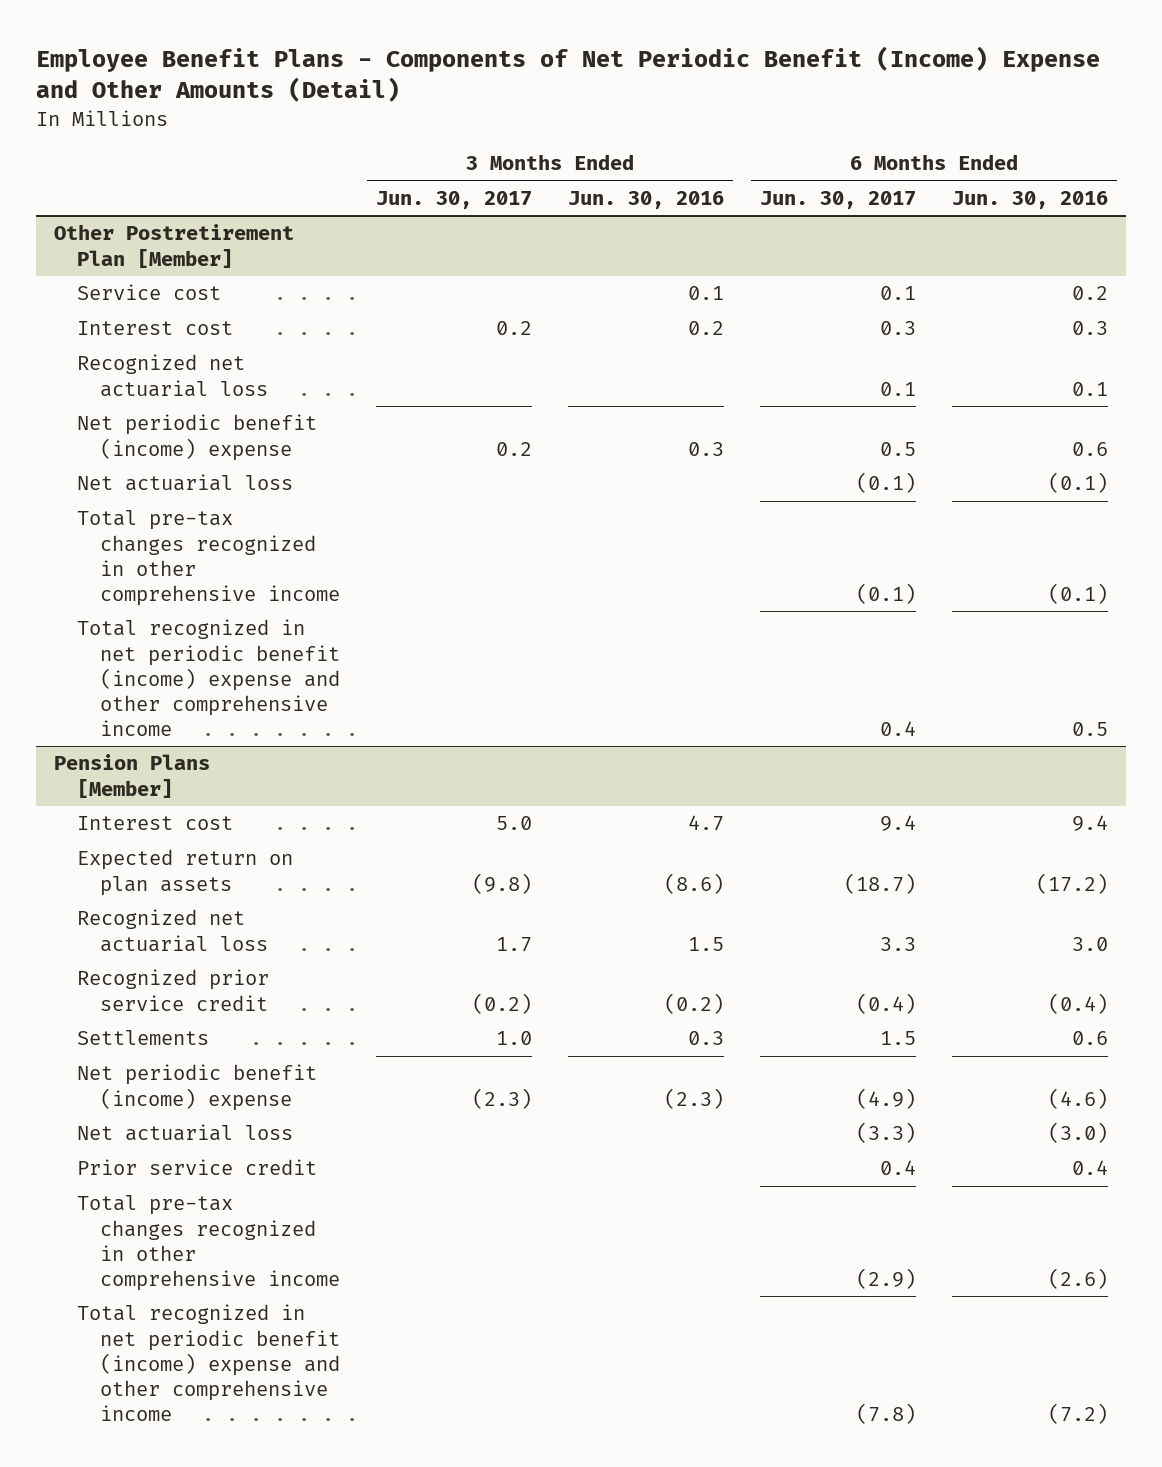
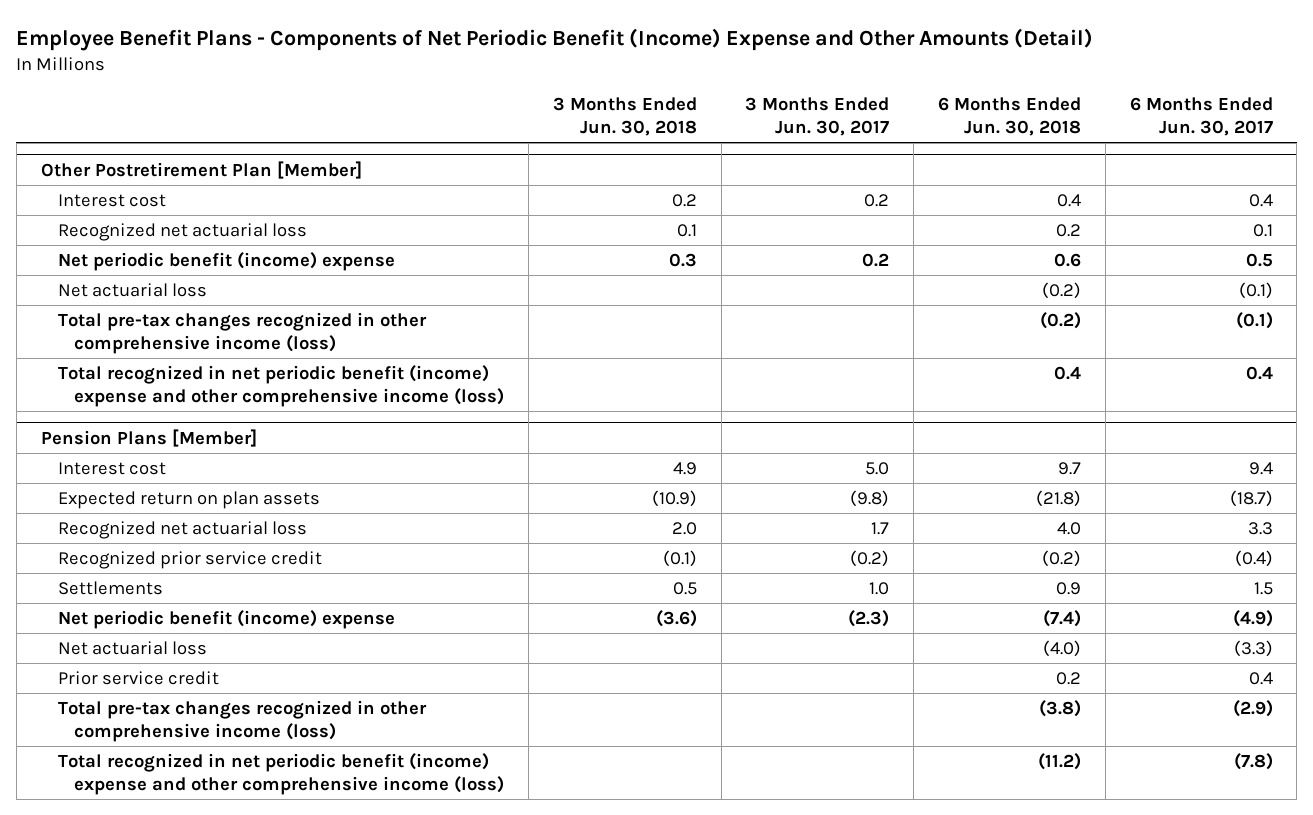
- | 3 Months Ended Jun. 30, 2017 | 3 Months Ended Jun. 30, 2016 | 6 Months Ended Jun. 30, 2017 | 6 Months Ended Jun. 30, 2016
+ | 3 Months Ended Jun. 30, 2018 | 3 Months Ended Jun. 30, 2017 | 6 Months Ended Jun. 30, 2018 | 6 Months Ended Jun. 30, 2017
@ Other Postretirement Plan [Member]
- Service cost | | 0.1 | 0.1 | 0.2
- Interest cost | 0.2 | 0.2 | 0.3 | 0.3
+ Interest cost | 0.2 | 0.2 | 0.4 | 0.4
- Total pre-tax changes recognized in other comprehensive income | | | (0.1) | (0.1)
- Total recognized in net periodic benefit (income) expense and other comprehensive income | | | 0.4 | 0.5
+ Total pre-tax changes recognized in other comprehensive income (loss) | | | (0.2) | (0.1)
+ Total recognized in net periodic benefit (income) expense and other comprehensive income (loss) | | | 0.4 | 0.4
@ Pension Plans [Member]
- Total pre-tax changes recognized in other comprehensive income | | | (2.9) | (2.6)
- Total recognized in net periodic benefit (income) expense and other comprehensive income | | | (7.8) | (7.2)
+ Total pre-tax changes recognized in other comprehensive income (loss) | | | (3.8) | (2.9)
+ Total recognized in net periodic benefit (income) expense and other comprehensive income (loss) | | | (11.2) | (7.8)

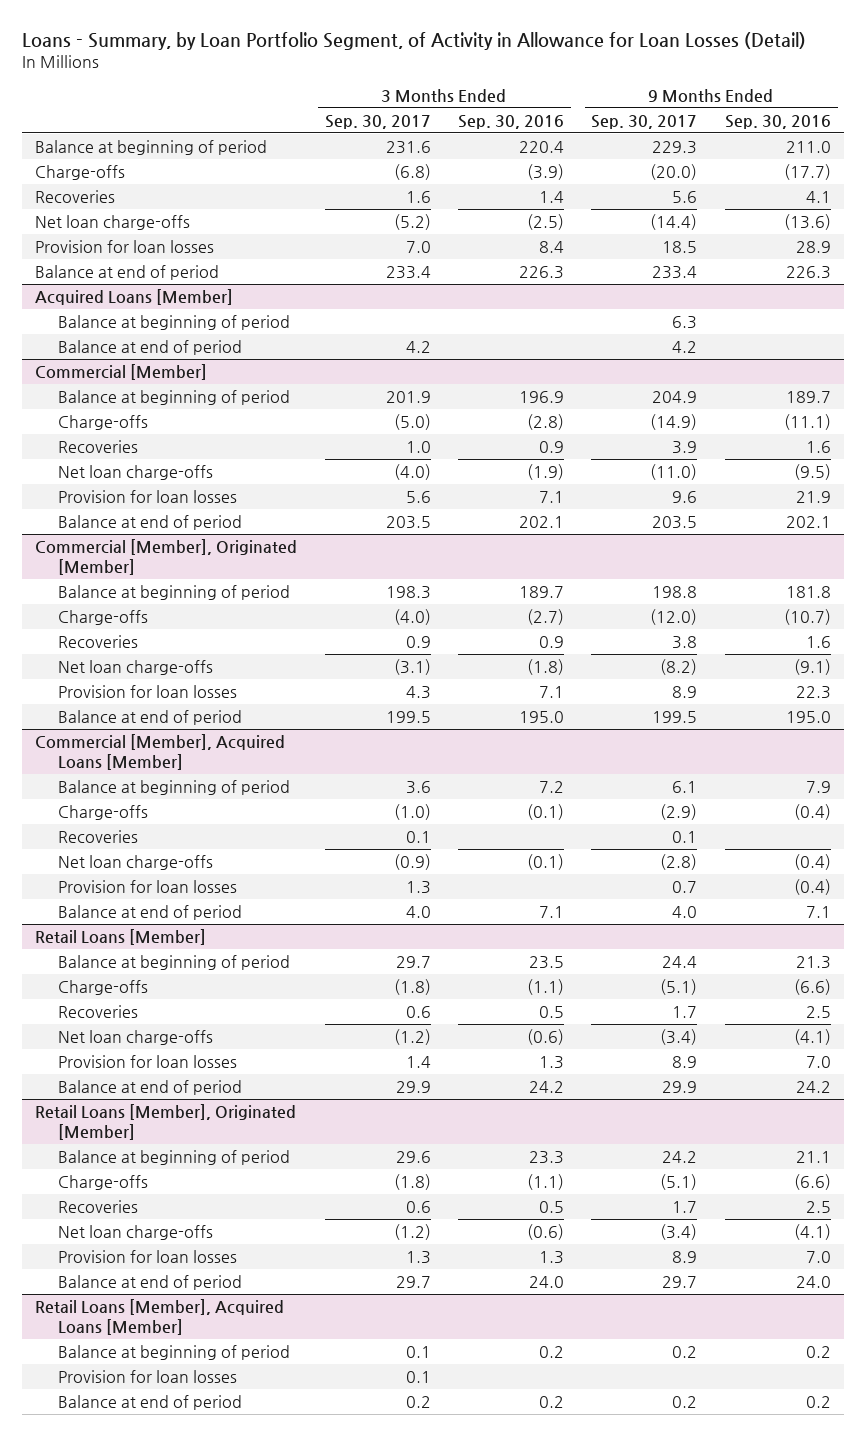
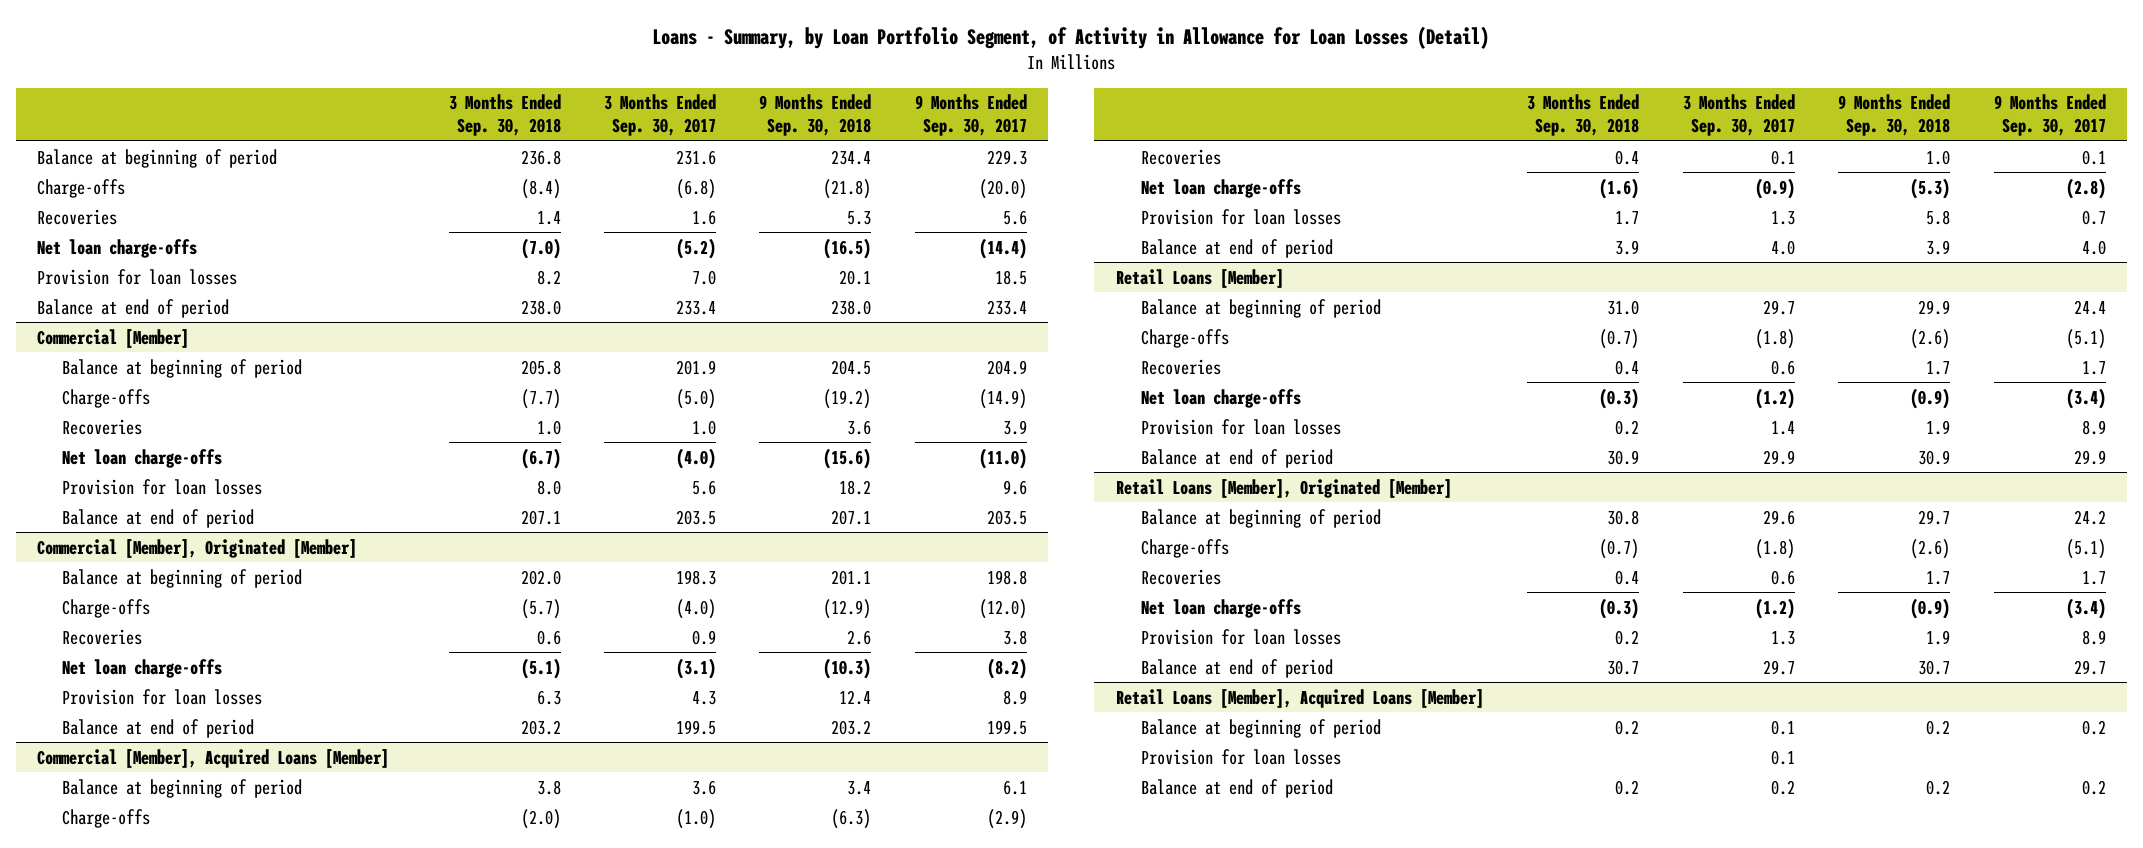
- | 3 Months Ended Sep. 30, 2017 | 3 Months Ended Sep. 30, 2016 | 9 Months Ended Sep. 30, 2017 | 9 Months Ended Sep. 30, 2016
+ | 3 Months Ended Sep. 30, 2018 | 3 Months Ended Sep. 30, 2017 | 9 Months Ended Sep. 30, 2018 | 9 Months Ended Sep. 30, 2017
- Acquired Loans [Member]
- Balance at beginning of period | | | 6.3 |
- Balance at end of period | 4.2 | | 4.2 |

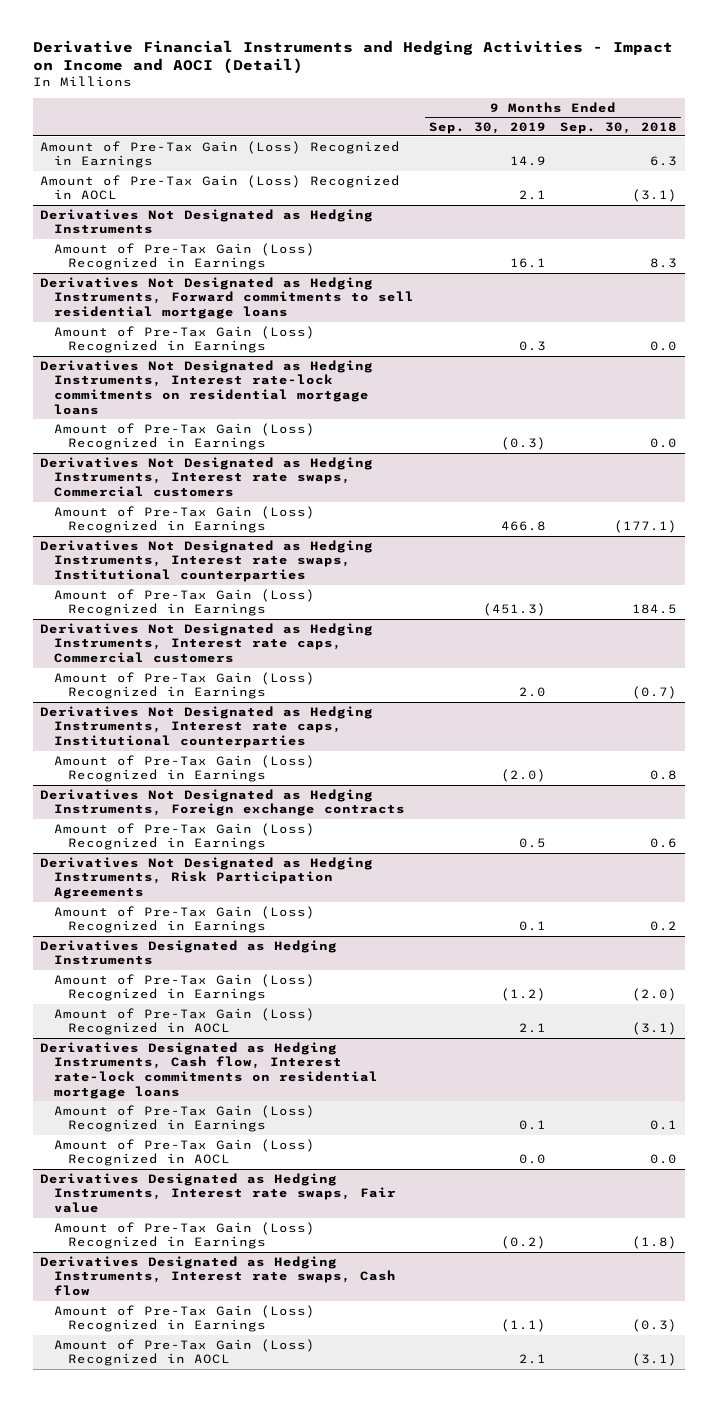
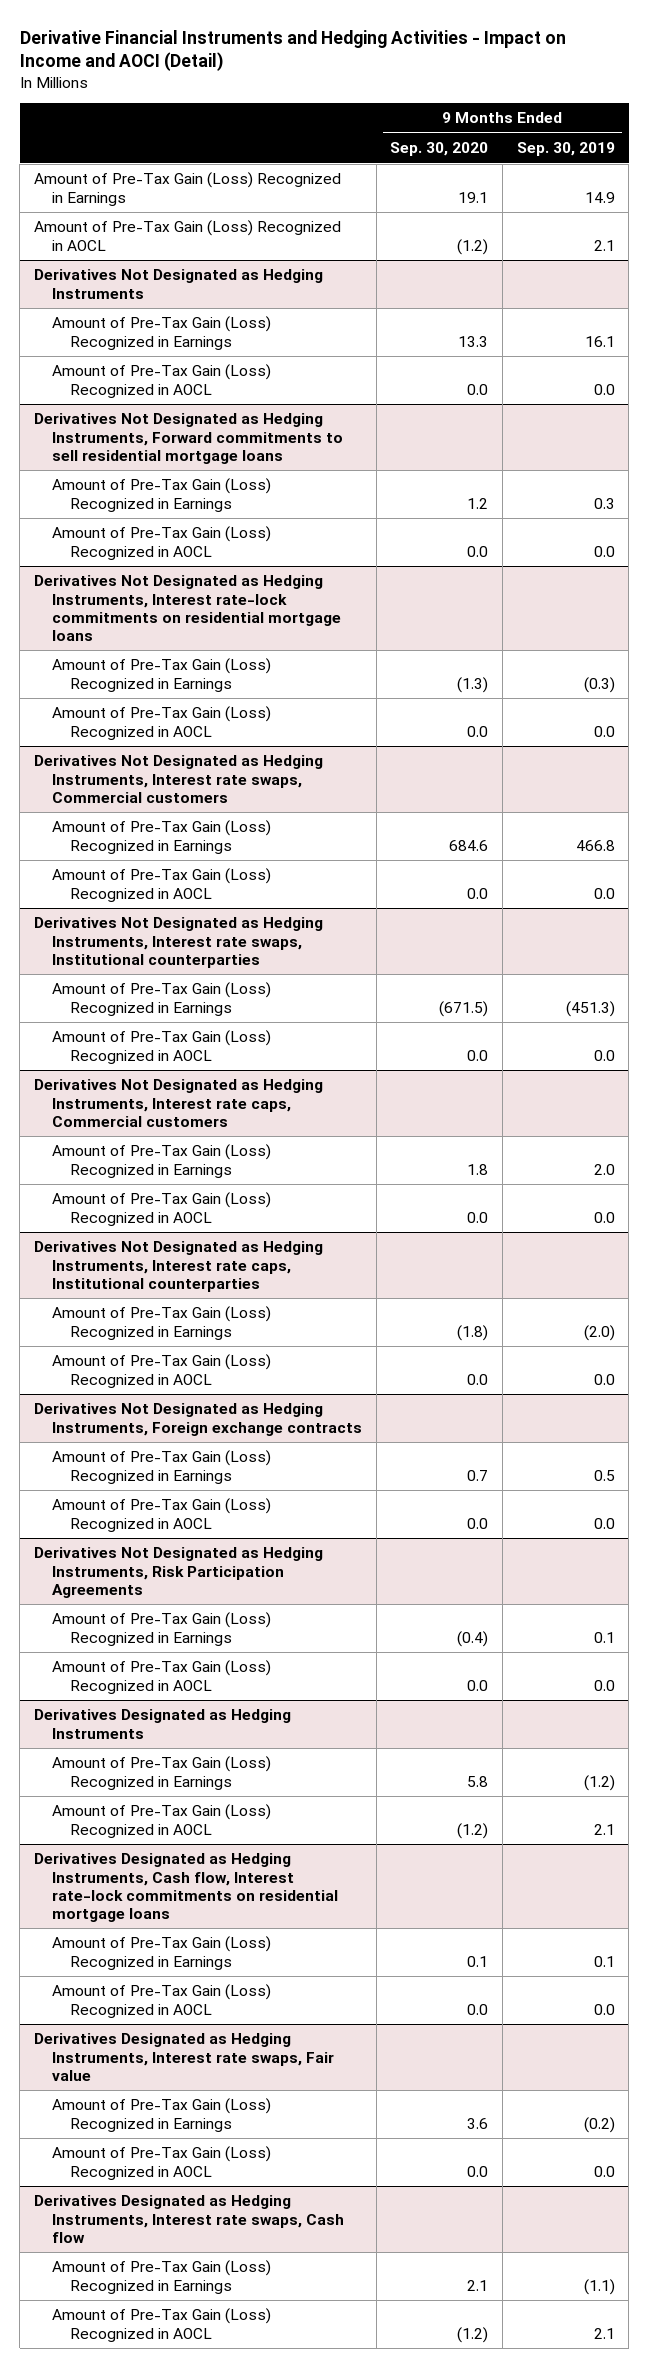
- | 9 Months Ended Sep. 30, 2019 | 9 Months Ended Sep. 30, 2018
+ | 9 Months Ended Sep. 30, 2020 | 9 Months Ended Sep. 30, 2019
@ Derivatives Not Designated as Hedging Instruments
+ Amount of Pre-Tax Gain (Loss) Recognized in AOCL | 0.0 | 0.0
@ Derivatives Not Designated as Hedging Instruments, Forward commitments to sell residential mortgage loans
+ Amount of Pre-Tax Gain (Loss) Recognized in AOCL | 0.0 | 0.0
@ Derivatives Not Designated as Hedging Instruments, Interest rate-lock commitments on residential mortgage loans
+ Amount of Pre-Tax Gain (Loss) Recognized in AOCL | 0.0 | 0.0
@ Derivatives Not Designated as Hedging Instruments, Interest rate swaps, Commercial customers
+ Amount of Pre-Tax Gain (Loss) Recognized in AOCL | 0.0 | 0.0
@ Derivatives Not Designated as Hedging Instruments, Interest rate swaps, Institutional counterparties
+ Amount of Pre-Tax Gain (Loss) Recognized in AOCL | 0.0 | 0.0
@ Derivatives Not Designated as Hedging Instruments, Interest rate caps, Commercial customers
+ Amount of Pre-Tax Gain (Loss) Recognized in AOCL | 0.0 | 0.0
@ Derivatives Not Designated as Hedging Instruments, Interest rate caps, Institutional counterparties
+ Amount of Pre-Tax Gain (Loss) Recognized in AOCL | 0.0 | 0.0
@ Derivatives Not Designated as Hedging Instruments, Foreign exchange contracts
+ Amount of Pre-Tax Gain (Loss) Recognized in AOCL | 0.0 | 0.0
@ Derivatives Not Designated as Hedging Instruments, Risk Participation Agreements
+ Amount of Pre-Tax Gain (Loss) Recognized in AOCL | 0.0 | 0.0
@ Derivatives Designated as Hedging Instruments, Interest rate swaps, Fair value
+ Amount of Pre-Tax Gain (Loss) Recognized in AOCL | 0.0 | 0.0

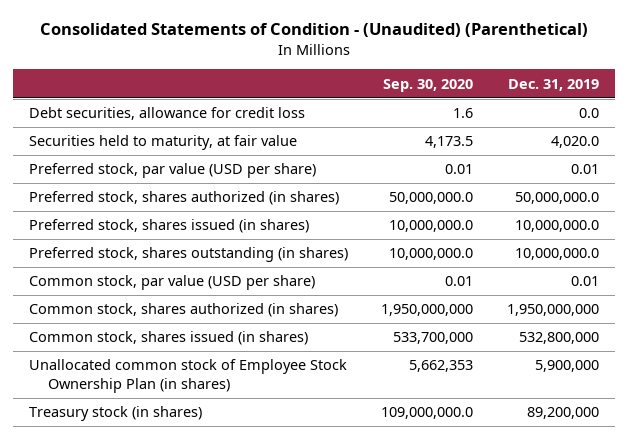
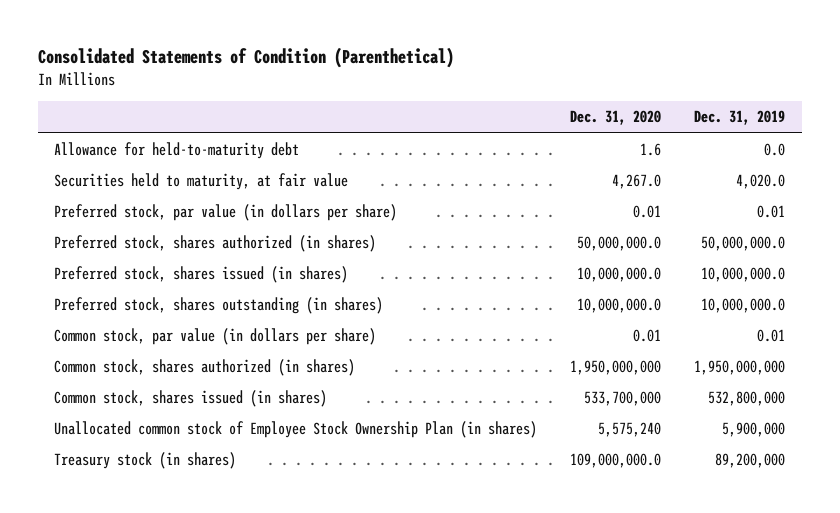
- Consolidated Statements of Condition - (Unaudited) (Parenthetical)
+ Consolidated Statements of Condition (Parenthetical)
- | Sep. 30, 2020 | Dec. 31, 2019
+ | Dec. 31, 2020 | Dec. 31, 2019
- Debt securities, allowance for credit loss | 1.6 | 0.0
+ Allowance for held-to-maturity debt | 1.6 | 0.0
- Preferred stock, par value (USD per share) | 0.01 | 0.01
+ Preferred stock, par value (in dollars per share) | 0.01 | 0.01
- Common stock, par value (USD per share) | 0.01 | 0.01
+ Common stock, par value (in dollars per share) | 0.01 | 0.01

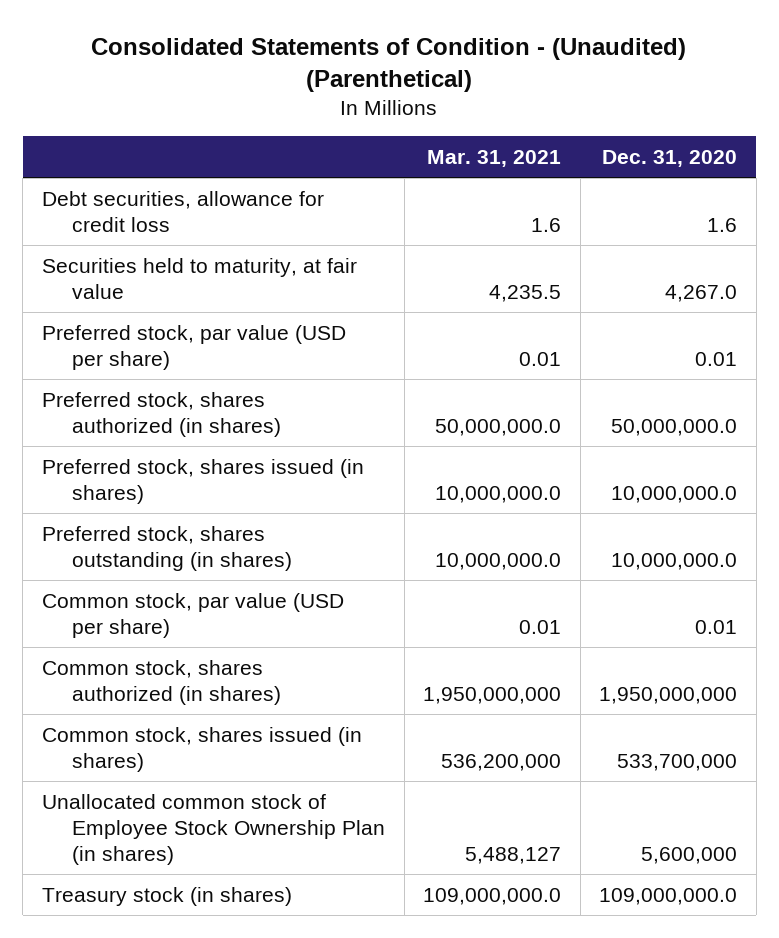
- Consolidated Statements of Condition (Parenthetical)
+ Consolidated Statements of Condition - (Unaudited) (Parenthetical)
- | Dec. 31, 2020 | Dec. 31, 2019
+ | Mar. 31, 2021 | Dec. 31, 2020
- Allowance for held-to-maturity debt | 1.6 | 0.0
+ Debt securities, allowance for credit loss | 1.6 | 1.6
- Preferred stock, par value (in dollars per share) | 0.01 | 0.01
+ Preferred stock, par value (USD per share) | 0.01 | 0.01
- Common stock, par value (in dollars per share) | 0.01 | 0.01
+ Common stock, par value (USD per share) | 0.01 | 0.01
- Unallocated common stock of Employee Stock Ownership Plan (in shares) | 5,575,240 | 5,900,000
+ Unallocated common stock of Employee Stock Ownership Plan (in shares) | 5,488,127 | 5,600,000

